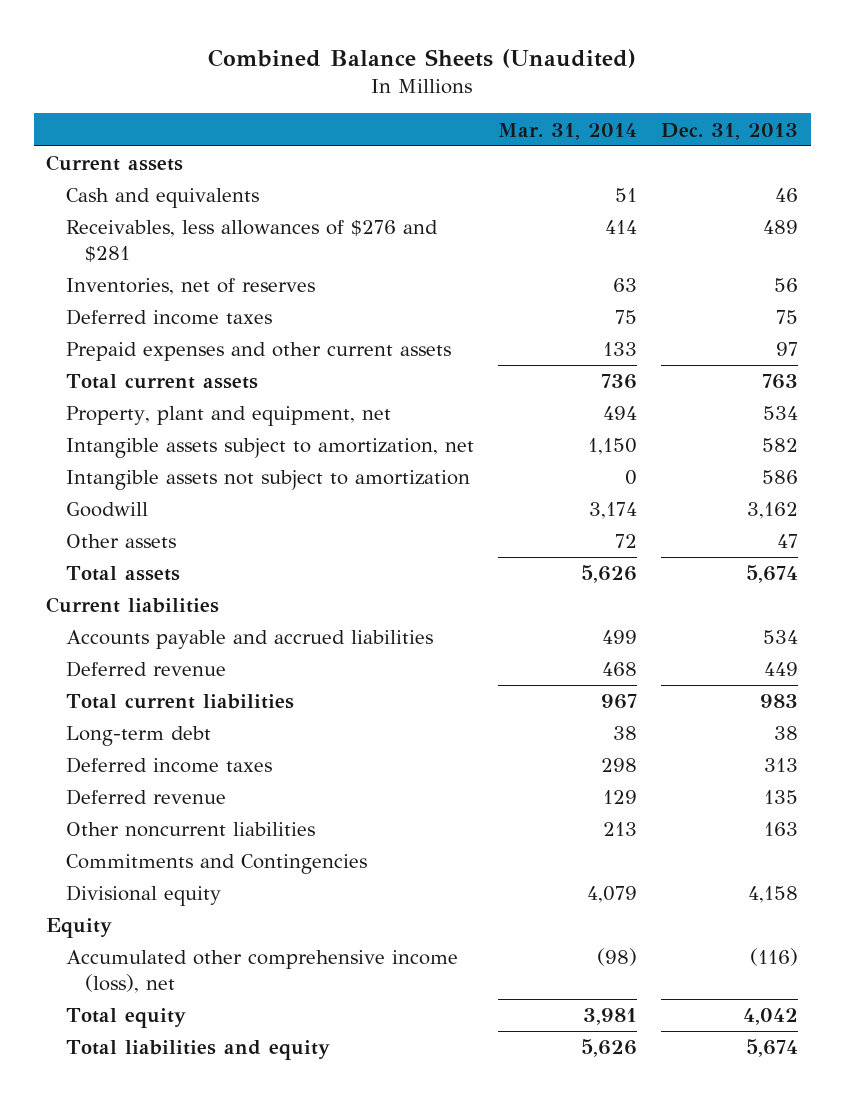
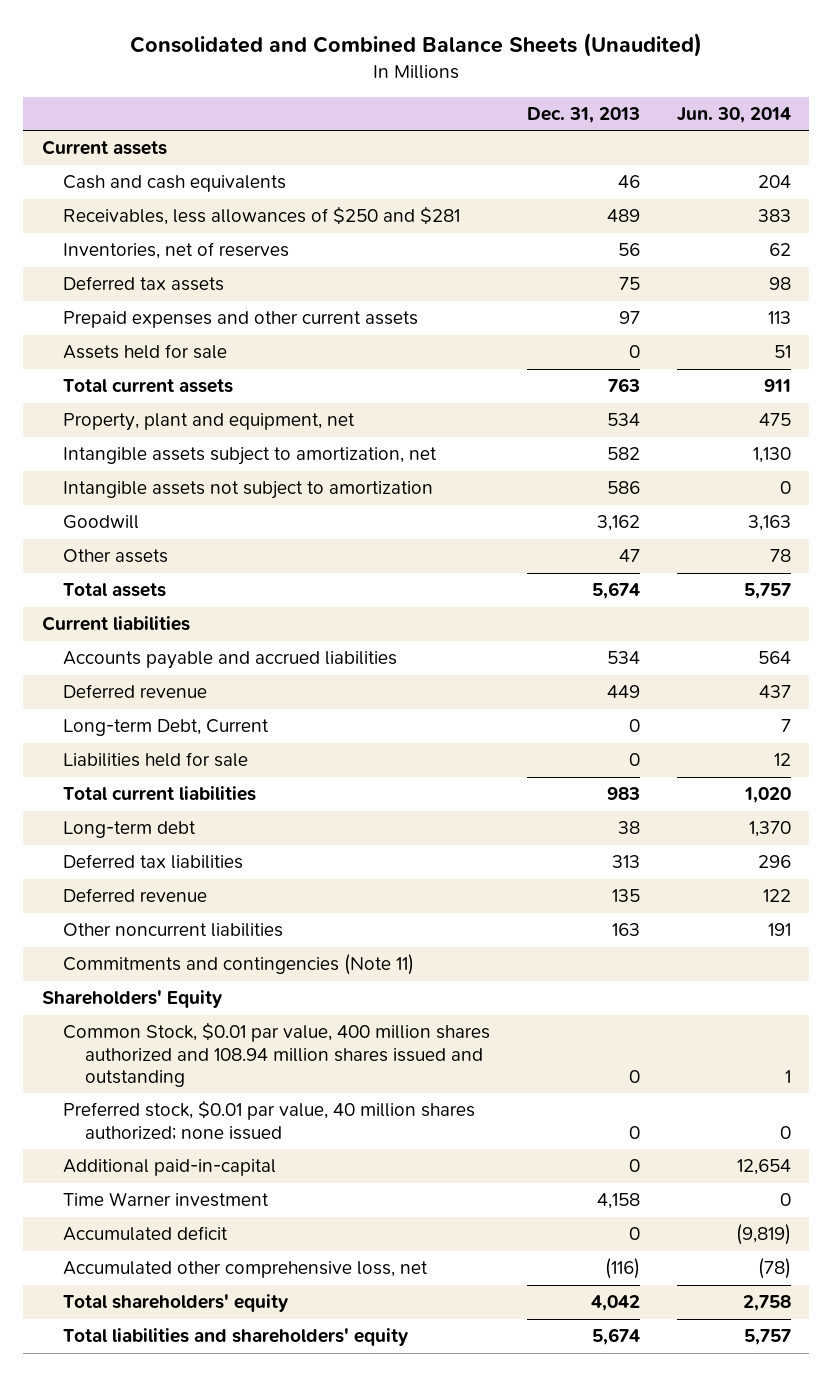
- Combined Balance Sheets (Unaudited)
+ Consolidated and Combined Balance Sheets (Unaudited)
- | Mar. 31, 2014 | Dec. 31, 2013
+ | Dec. 31, 2013 | Jun. 30, 2014
- Cash and equivalents | 51 | 46
- Receivables, less allowances of $276 and $281 | 414 | 489
+ Cash and cash equivalents | 46 | 204
+ Receivables, less allowances of $250 and $281 | 489 | 383
- Deferred income taxes | 75 | 75
+ Deferred tax assets | 75 | 98
+ Assets held for sale | 0 | 51
+ Long-term Debt, Current | 0 | 7
+ Liabilities held for sale | 0 | 12
- Deferred income taxes | 298 | 313
+ Deferred tax liabilities | 313 | 296
- Commitments and Contingencies
- Divisional equity | 4,079 | 4,158
- Equity
- Accumulated other comprehensive income (loss), net | (98) | (116)
- Total equity | 3,981 | 4,042
- Total liabilities and equity | 5,626 | 5,674
+ Commitments and contingencies (Note 11)
+ Shareholders' Equity
+ Common Stock, $0.01 par value, 400 million shares authorized and 108.94 million shares issued and outstanding | 0 | 1
+ Preferred stock, $0.01 par value, 40 million shares authorized; none issued | 0 | 0
+ Additional paid-in-capital | 0 | 12,654
+ Time Warner investment | 4,158 | 0
+ Accumulated deficit | 0 | (9,819)
+ Accumulated other comprehensive loss, net | (116) | (78)
+ Total shareholders' equity | 4,042 | 2,758
+ Total liabilities and shareholders' equity | 5,674 | 5,757

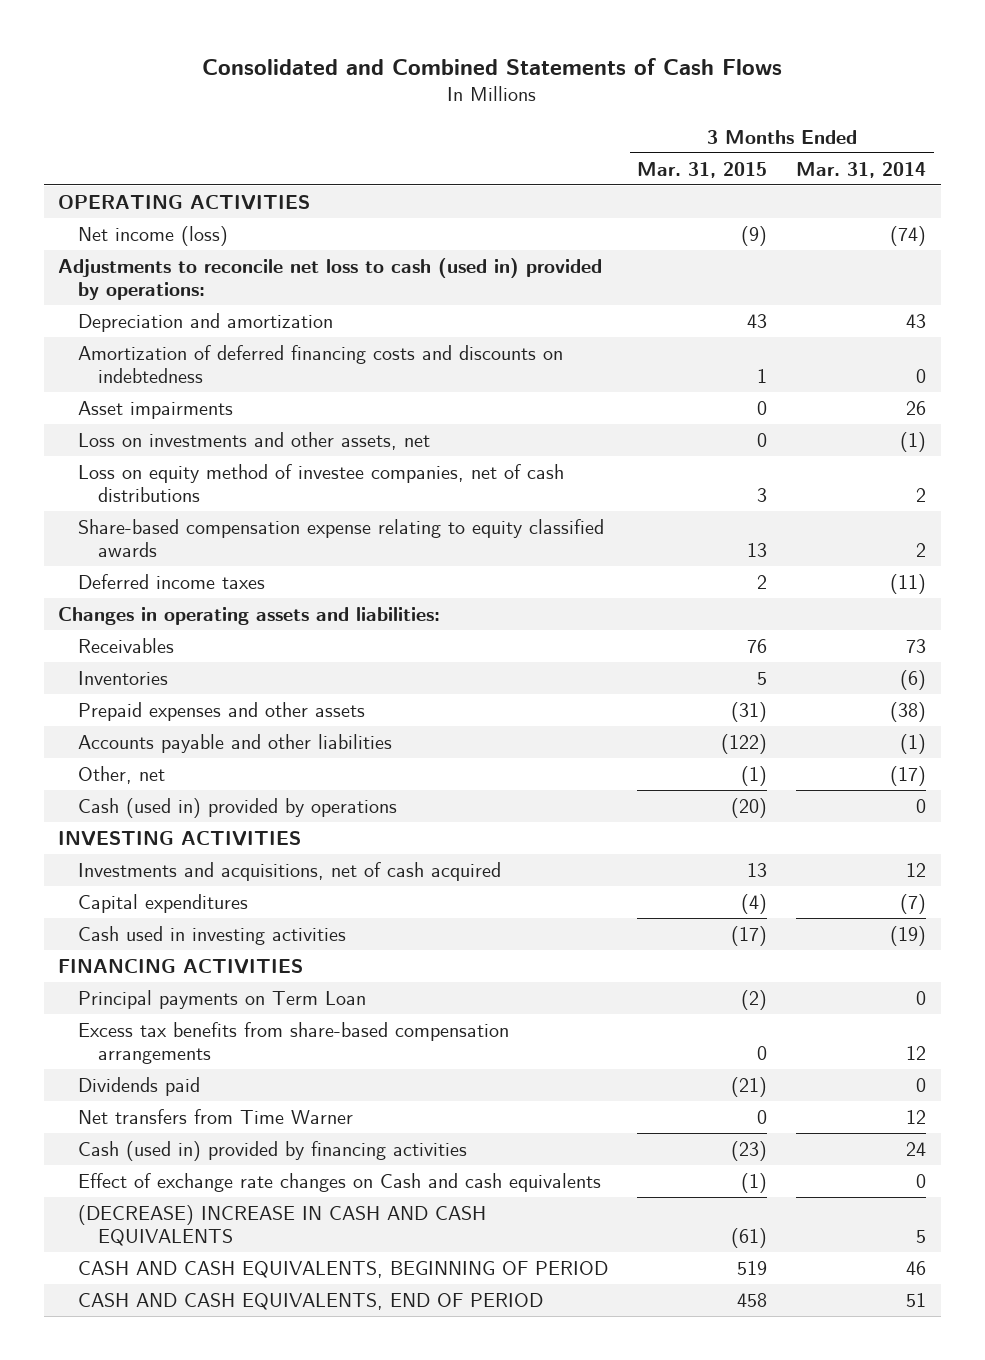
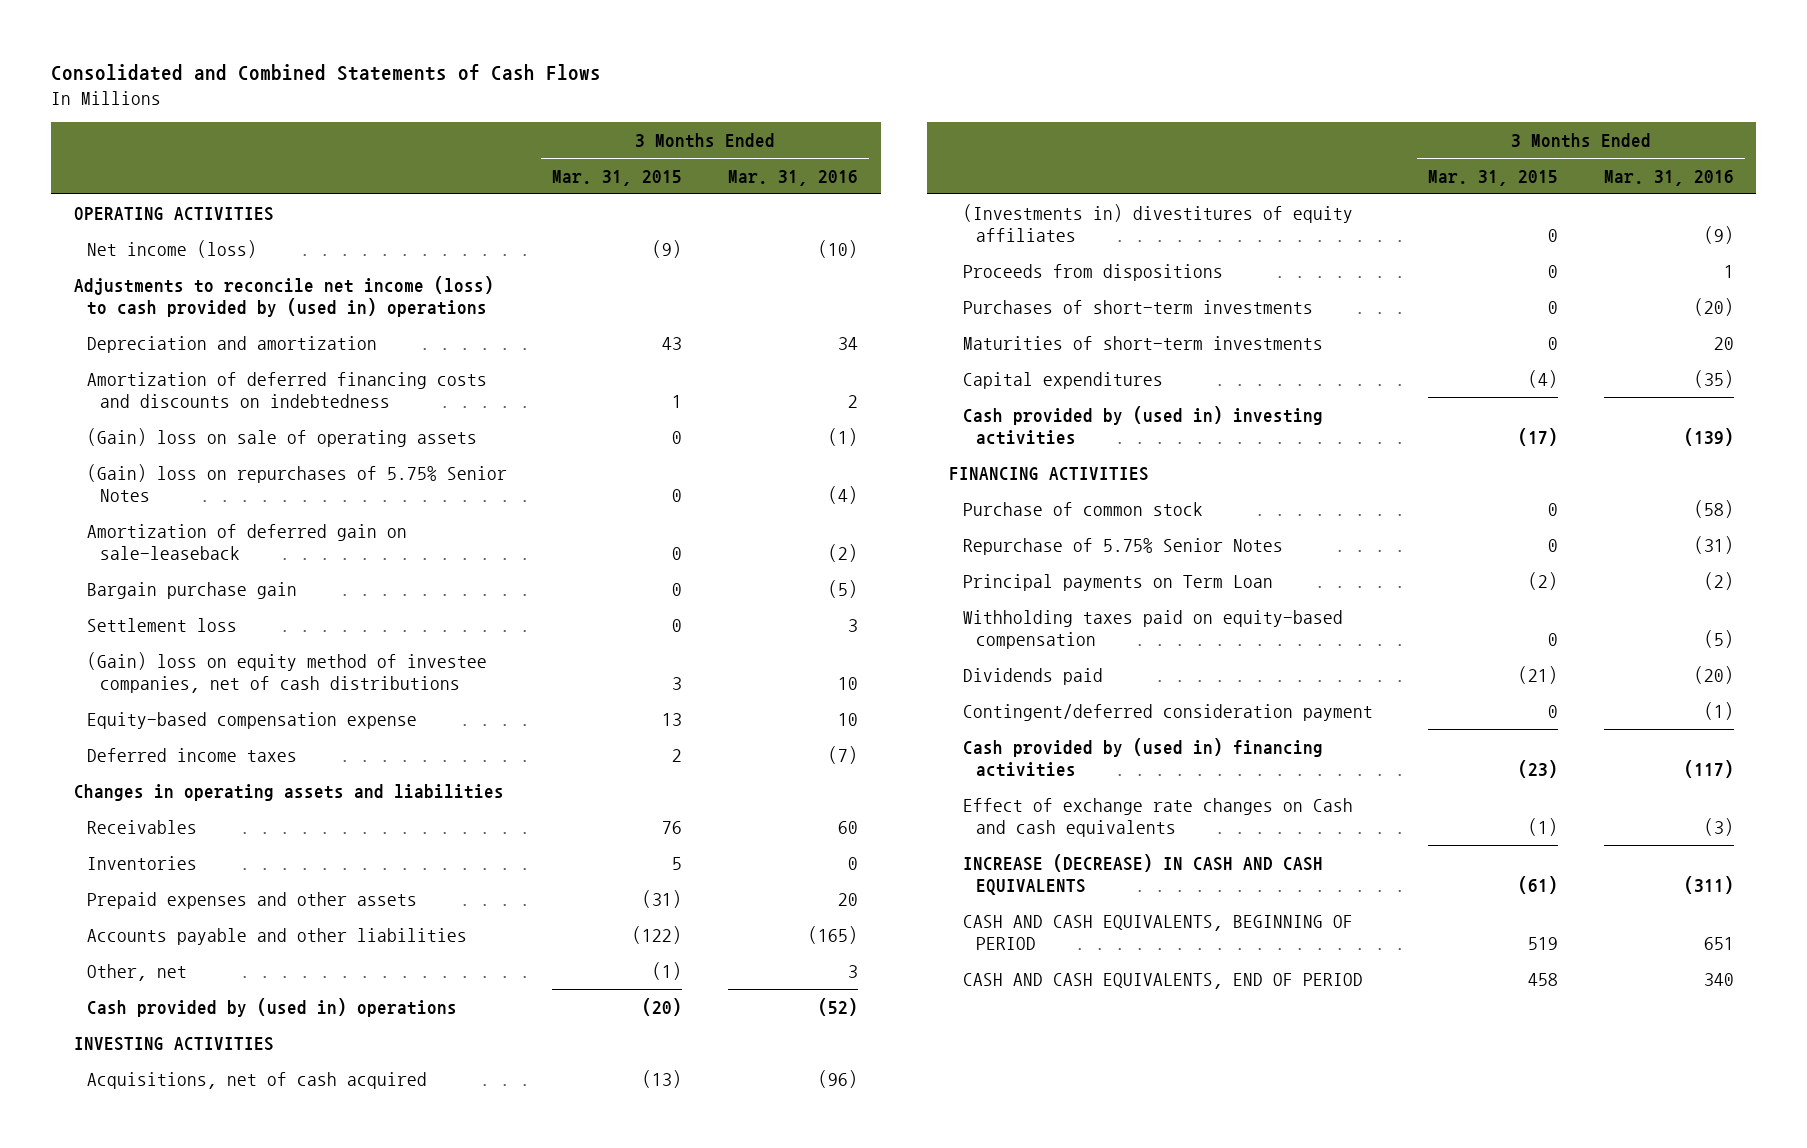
- | 3 Months Ended Mar. 31, 2015 | 3 Months Ended Mar. 31, 2014
+ | 3 Months Ended Mar. 31, 2015 | 3 Months Ended Mar. 31, 2016
- Adjustments to reconcile net loss to cash (used in) provided by operations:
+ Adjustments to reconcile net income (loss) to cash provided by (used in) operations
- Asset impairments | 0 | 26
- Loss on investments and other assets, net | 0 | (1)
- Loss on equity method of investee companies, net of cash distributions | 3 | 2
- Share-based compensation expense relating to equity classified awards | 13 | 2
+ (Gain) loss on sale of operating assets | 0 | (1)
+ (Gain) loss on repurchases of 5.75% Senior Notes | 0 | (4)
+ Amortization of deferred gain on sale-leaseback | 0 | (2)
+ Bargain purchase gain | 0 | (5)
+ Settlement loss | 0 | 3
+ (Gain) loss on equity method of investee companies, net of cash distributions | 3 | 10
+ Equity-based compensation expense | 13 | 10
- Changes in operating assets and liabilities:
+ Changes in operating assets and liabilities
- Cash (used in) provided by operations | (20) | 0
+ Cash provided by (used in) operations | (20) | (52)
- Investments and acquisitions, net of cash acquired | 13 | 12
+ Acquisitions, net of cash acquired | (13) | (96)
+ (Investments in) divestitures of equity affiliates | 0 | (9)
+ Proceeds from dispositions | 0 | 1
+ Purchases of short-term investments | 0 | (20)
+ Maturities of short-term investments | 0 | 20
- Cash used in investing activities | (17) | (19)
+ Cash provided by (used in) investing activities | (17) | (139)
+ Purchase of common stock | 0 | (58)
+ Repurchase of 5.75% Senior Notes | 0 | (31)
- Excess tax benefits from share-based compensation arrangements | 0 | 12
+ Withholding taxes paid on equity-based compensation | 0 | (5)
- Net transfers from Time Warner | 0 | 12
- Cash (used in) provided by financing activities | (23) | 24
+ Contingent/deferred consideration payment | 0 | (1)
+ Cash provided by (used in) financing activities | (23) | (117)
- (DECREASE) INCREASE IN CASH AND CASH EQUIVALENTS | (61) | 5
+ INCREASE (DECREASE) IN CASH AND CASH EQUIVALENTS | (61) | (311)

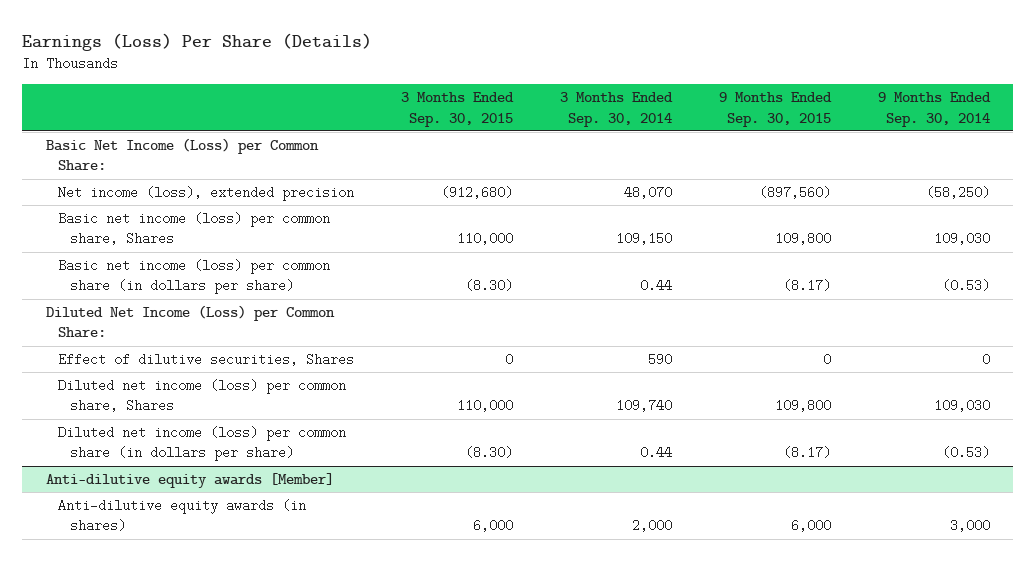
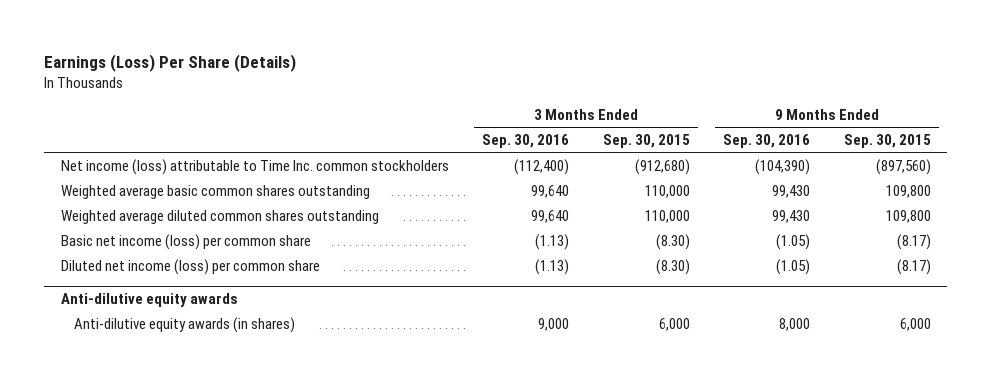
- | 3 Months Ended Sep. 30, 2015 | 3 Months Ended Sep. 30, 2014 | 9 Months Ended Sep. 30, 2015 | 9 Months Ended Sep. 30, 2014
+ | 3 Months Ended Sep. 30, 2016 | 3 Months Ended Sep. 30, 2015 | 9 Months Ended Sep. 30, 2016 | 9 Months Ended Sep. 30, 2015
- Basic Net Income (Loss) per Common Share:
- Net income (loss), extended precision | (912,680) | 48,070 | (897,560) | (58,250)
- Basic net income (loss) per common share, Shares | 110,000 | 109,150 | 109,800 | 109,030
- Basic net income (loss) per common share (in dollars per share) | (8.30) | 0.44 | (8.17) | (0.53)
- Diluted Net Income (Loss) per Common Share:
- Effect of dilutive securities, Shares | 0 | 590 | 0 | 0
- Diluted net income (loss) per common share, Shares | 110,000 | 109,740 | 109,800 | 109,030
- Diluted net income (loss) per common share (in dollars per share) | (8.30) | 0.44 | (8.17) | (0.53)
- Anti-dilutive equity awards [Member]
+ Net income (loss) attributable to Time Inc. common stockholders | (112,400) | (912,680) | (104,390) | (897,560)
+ Weighted average basic common shares outstanding | 99,640 | 110,000 | 99,430 | 109,800
+ Weighted average diluted common shares outstanding | 99,640 | 110,000 | 99,430 | 109,800
+ Basic net income (loss) per common share | (1.13) | (8.30) | (1.05) | (8.17)
+ Diluted net income (loss) per common share | (1.13) | (8.30) | (1.05) | (8.17)
+ Anti-dilutive equity awards

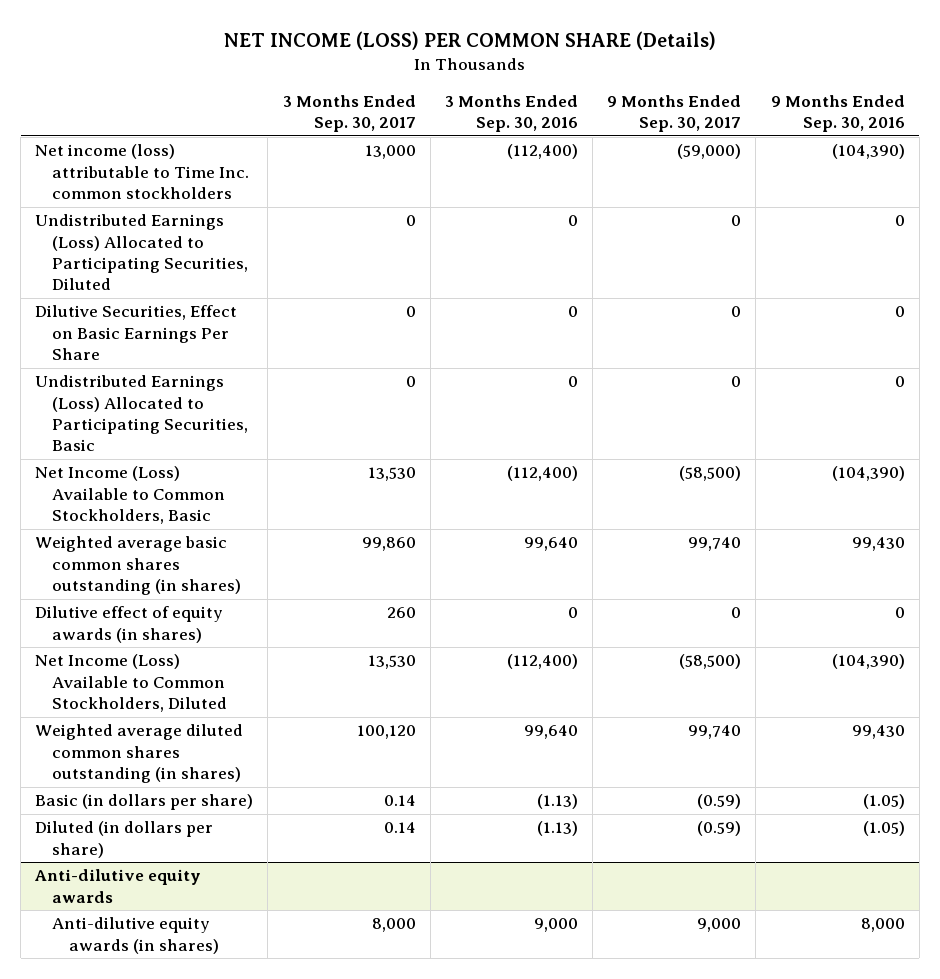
- Earnings (Loss) Per Share (Details)
+ NET INCOME (LOSS) PER COMMON SHARE (Details)
- | 3 Months Ended Sep. 30, 2016 | 3 Months Ended Sep. 30, 2015 | 9 Months Ended Sep. 30, 2016 | 9 Months Ended Sep. 30, 2015
+ | 3 Months Ended Sep. 30, 2017 | 3 Months Ended Sep. 30, 2016 | 9 Months Ended Sep. 30, 2017 | 9 Months Ended Sep. 30, 2016
- Weighted average basic common shares outstanding | 99,640 | 110,000 | 99,430 | 109,800
- Weighted average diluted common shares outstanding | 99,640 | 110,000 | 99,430 | 109,800
- Basic net income (loss) per common share | (1.13) | (8.30) | (1.05) | (8.17)
- Diluted net income (loss) per common share | (1.13) | (8.30) | (1.05) | (8.17)
+ Undistributed Earnings (Loss) Allocated to Participating Securities, Diluted | 0 | 0 | 0 | 0
+ Dilutive Securities, Effect on Basic Earnings Per Share | 0 | 0 | 0 | 0
+ Undistributed Earnings (Loss) Allocated to Participating Securities, Basic | 0 | 0 | 0 | 0
+ Net Income (Loss) Available to Common Stockholders, Basic | 13,530 | (112,400) | (58,500) | (104,390)
+ Weighted average basic common shares outstanding (in shares) | 99,860 | 99,640 | 99,740 | 99,430
+ Dilutive effect of equity awards (in shares) | 260 | 0 | 0 | 0
+ Net Income (Loss) Available to Common Stockholders, Diluted | 13,530 | (112,400) | (58,500) | (104,390)
+ Weighted average diluted common shares outstanding (in shares) | 100,120 | 99,640 | 99,740 | 99,430
+ Basic (in dollars per share) | 0.14 | (1.13) | (0.59) | (1.05)
+ Diluted (in dollars per share) | 0.14 | (1.13) | (0.59) | (1.05)

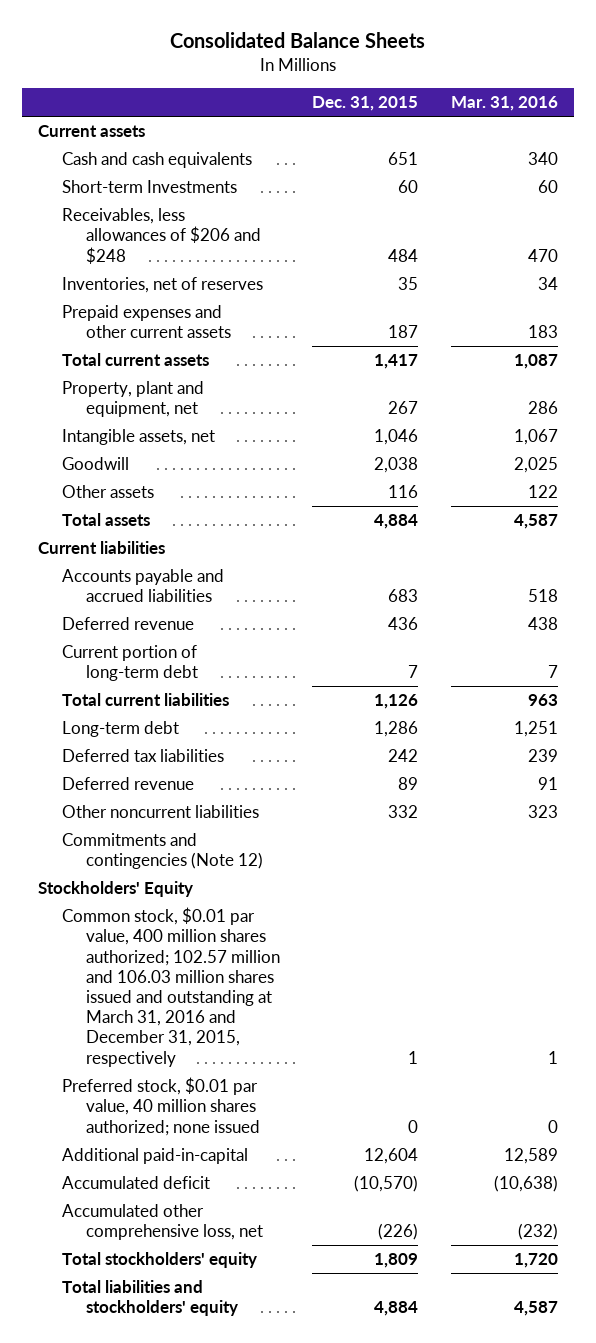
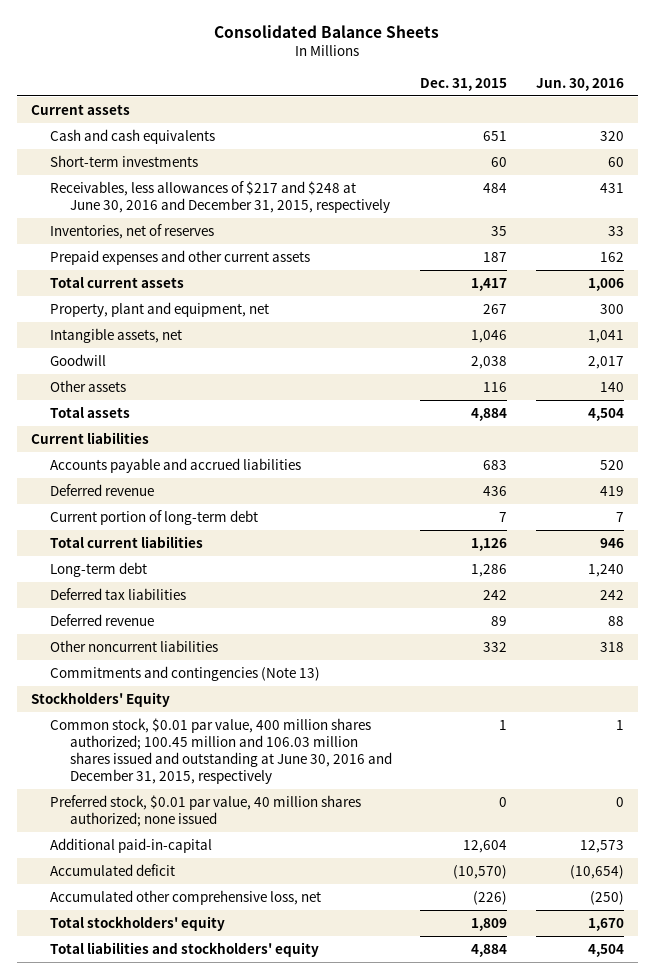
- | Dec. 31, 2015 | Mar. 31, 2016
+ | Dec. 31, 2015 | Jun. 30, 2016
- Short-term Investments | 60 | 60
- Receivables, less allowances of $206 and $248 | 484 | 470
+ Short-term investments | 60 | 60
+ Receivables, less allowances of $217 and $248 at June 30, 2016 and December 31, 2015, respectively | 484 | 431
- Commitments and contingencies (Note 12)
+ Commitments and contingencies (Note 13)
- Common stock, $0.01 par value, 400 million shares authorized; 102.57 million and 106.03 million shares issued and outstanding at March 31, 2016 and December 31, 2015, respectively | 1 | 1
+ Common stock, $0.01 par value, 400 million shares authorized; 100.45 million and 106.03 million shares issued and outstanding at June 30, 2016 and December 31, 2015, respectively | 1 | 1

